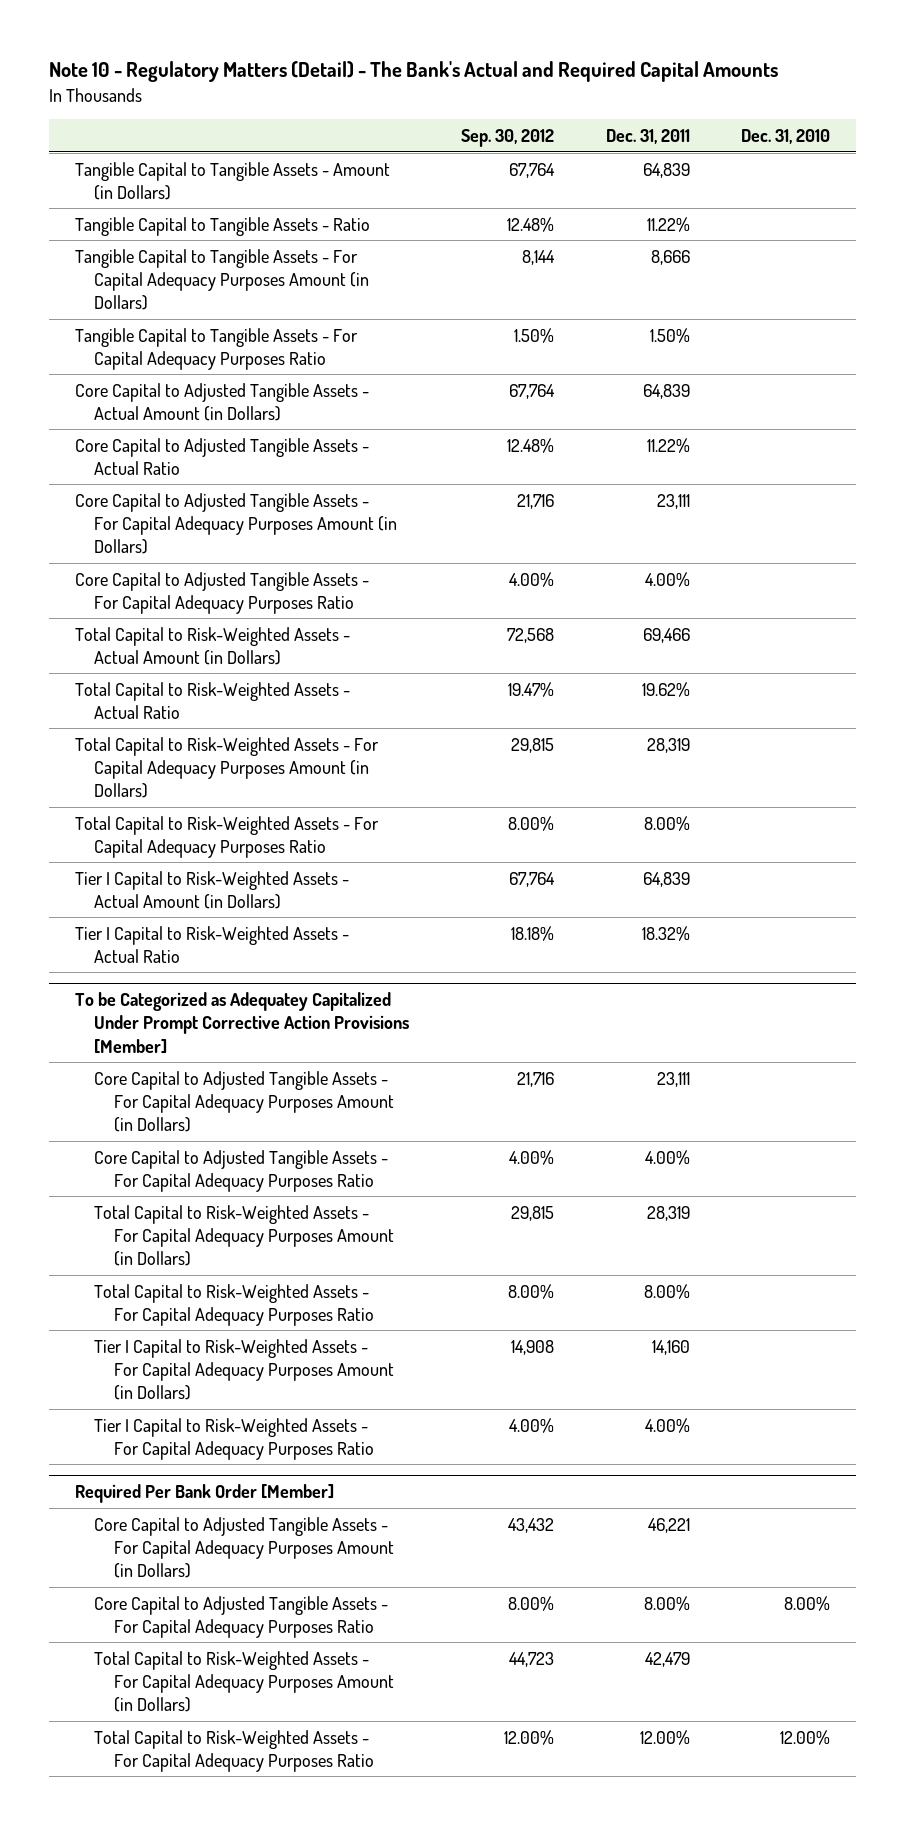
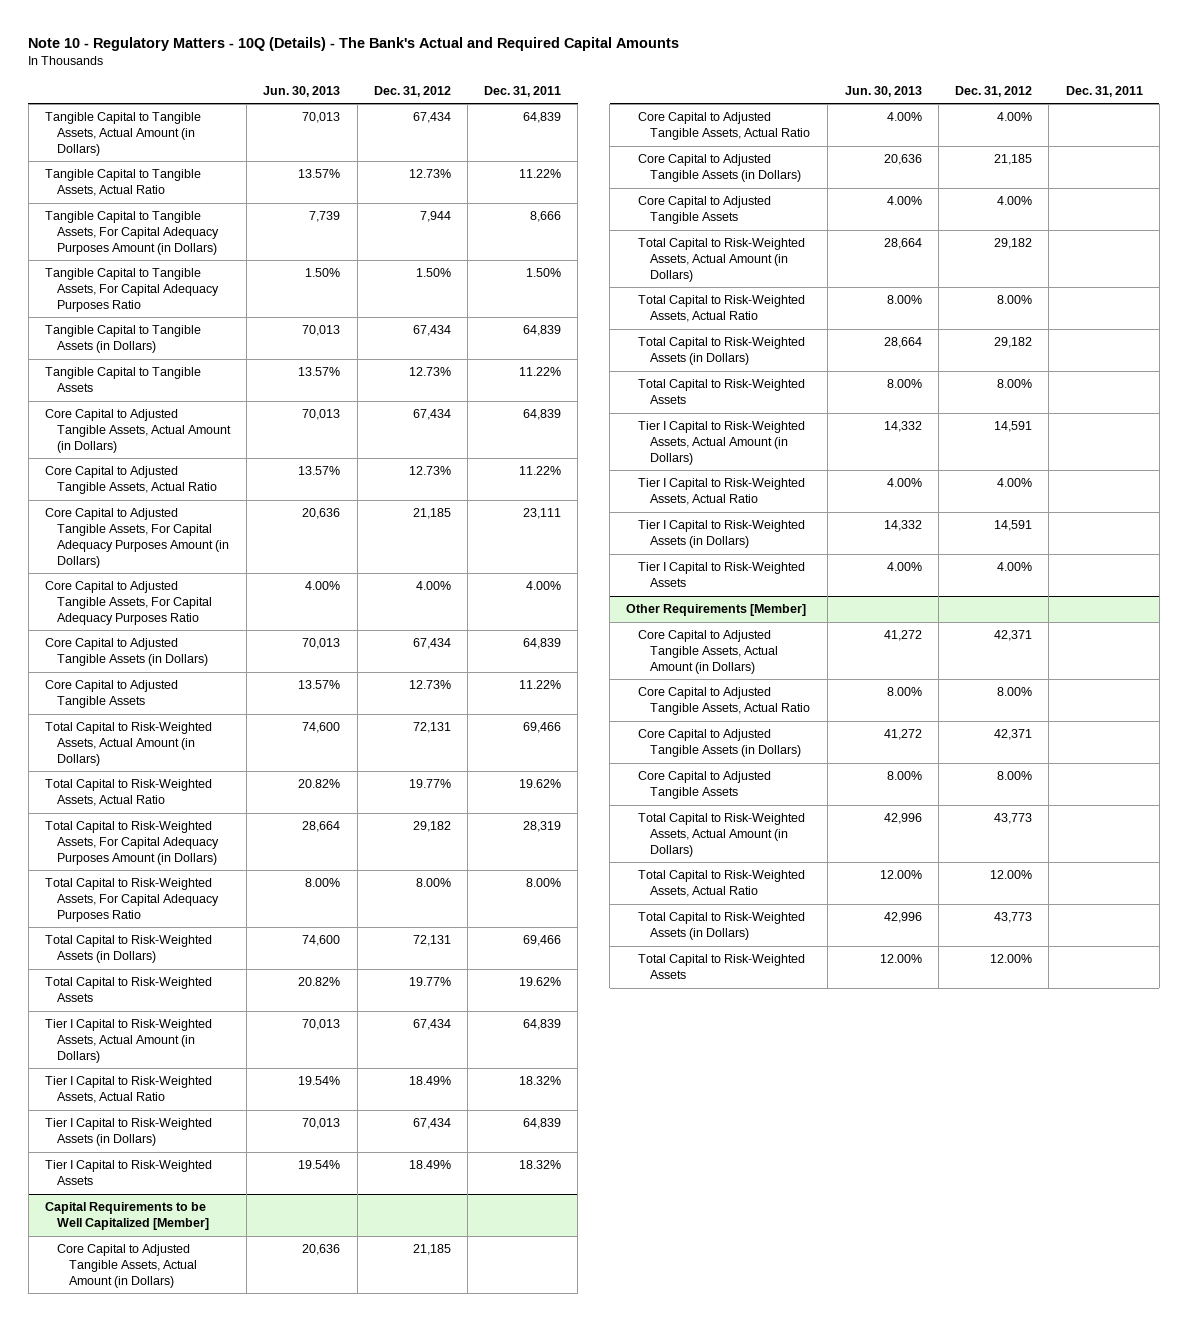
- Note 10 - Regulatory Matters (Detail) - The Bank's Actual and Required Capital Amounts
+ Note 10 - Regulatory Matters - 10Q (Details) - The Bank's Actual and Required Capital Amounts
- | Sep. 30, 2012 | Dec. 31, 2011 | Dec. 31, 2010
+ | Jun. 30, 2013 | Dec. 31, 2012 | Dec. 31, 2011
- Tangible Capital to Tangible Assets - Amount (in Dollars) | 67,764 | 64,839 |
- Tangible Capital to Tangible Assets - Ratio | 12.48% | 11.22% |
- Tangible Capital to Tangible Assets - For Capital Adequacy Purposes Amount (in Dollars) | 8,144 | 8,666 |
- Tangible Capital to Tangible Assets - For Capital Adequacy Purposes Ratio | 1.50% | 1.50% |
- Core Capital to Adjusted Tangible Assets - Actual Amount (in Dollars) | 67,764 | 64,839 |
- Core Capital to Adjusted Tangible Assets - Actual Ratio | 12.48% | 11.22% |
- Core Capital to Adjusted Tangible Assets - For Capital Adequacy Purposes Amount (in Dollars) | 21,716 | 23,111 |
- Core Capital to Adjusted Tangible Assets - For Capital Adequacy Purposes Ratio | 4.00% | 4.00% |
- Total Capital to Risk-Weighted Assets - Actual Amount (in Dollars) | 72,568 | 69,466 |
- Total Capital to Risk-Weighted Assets - Actual Ratio | 19.47% | 19.62% |
- Total Capital to Risk-Weighted Assets - For Capital Adequacy Purposes Amount (in Dollars) | 29,815 | 28,319 |
- Total Capital to Risk-Weighted Assets - For Capital Adequacy Purposes Ratio | 8.00% | 8.00% |
- Tier I Capital to Risk-Weighted Assets - Actual Amount (in Dollars) | 67,764 | 64,839 |
- Tier I Capital to Risk-Weighted Assets - Actual Ratio | 18.18% | 18.32% |
- To be Categorized as Adequatey Capitalized Under Prompt Corrective Action Provisions [Member]
- Core Capital to Adjusted Tangible Assets - For Capital Adequacy Purposes Amount (in Dollars) | 21,716 | 23,111 |
- Core Capital to Adjusted Tangible Assets - For Capital Adequacy Purposes Ratio | 4.00% | 4.00% |
- Total Capital to Risk-Weighted Assets - For Capital Adequacy Purposes Amount (in Dollars) | 29,815 | 28,319 |
- Total Capital to Risk-Weighted Assets - For Capital Adequacy Purposes Ratio | 8.00% | 8.00% |
- Tier I Capital to Risk-Weighted Assets - For Capital Adequacy Purposes Amount (in Dollars) | 14,908 | 14,160 |
- Tier I Capital to Risk-Weighted Assets - For Capital Adequacy Purposes Ratio | 4.00% | 4.00% |
- Required Per Bank Order [Member]
- Core Capital to Adjusted Tangible Assets - For Capital Adequacy Purposes Amount (in Dollars) | 43,432 | 46,221 |
- Core Capital to Adjusted Tangible Assets - For Capital Adequacy Purposes Ratio | 8.00% | 8.00% | 8.00%
- Total Capital to Risk-Weighted Assets - For Capital Adequacy Purposes Amount (in Dollars) | 44,723 | 42,479 |
- Total Capital to Risk-Weighted Assets - For Capital Adequacy Purposes Ratio | 12.00% | 12.00% | 12.00%
+ Tangible Capital to Tangible Assets, Actual Amount (in Dollars) | 70,013 | 67,434 | 64,839
+ Tangible Capital to Tangible Assets, Actual Ratio | 13.57% | 12.73% | 11.22%
+ Tangible Capital to Tangible Assets, For Capital Adequacy Purposes Amount (in Dollars) | 7,739 | 7,944 | 8,666
+ Tangible Capital to Tangible Assets, For Capital Adequacy Purposes Ratio | 1.50% | 1.50% | 1.50%
+ Tangible Capital to Tangible Assets (in Dollars) | 70,013 | 67,434 | 64,839
+ Tangible Capital to Tangible Assets | 13.57% | 12.73% | 11.22%
+ Core Capital to Adjusted Tangible Assets, Actual Amount (in Dollars) | 70,013 | 67,434 | 64,839
+ Core Capital to Adjusted Tangible Assets, Actual Ratio | 13.57% | 12.73% | 11.22%
+ Core Capital to Adjusted Tangible Assets, For Capital Adequacy Purposes Amount (in Dollars) | 20,636 | 21,185 | 23,111
+ Core Capital to Adjusted Tangible Assets, For Capital Adequacy Purposes Ratio | 4.00% | 4.00% | 4.00%
+ Core Capital to Adjusted Tangible Assets (in Dollars) | 70,013 | 67,434 | 64,839
+ Core Capital to Adjusted Tangible Assets | 13.57% | 12.73% | 11.22%
+ Total Capital to Risk-Weighted Assets, Actual Amount (in Dollars) | 74,600 | 72,131 | 69,466
+ Total Capital to Risk-Weighted Assets, Actual Ratio | 20.82% | 19.77% | 19.62%
+ Total Capital to Risk-Weighted Assets, For Capital Adequacy Purposes Amount (in Dollars) | 28,664 | 29,182 | 28,319
+ Total Capital to Risk-Weighted Assets, For Capital Adequacy Purposes Ratio | 8.00% | 8.00% | 8.00%
+ Total Capital to Risk-Weighted Assets (in Dollars) | 74,600 | 72,131 | 69,466
+ Total Capital to Risk-Weighted Assets | 20.82% | 19.77% | 19.62%
+ Tier I Capital to Risk-Weighted Assets, Actual Amount (in Dollars) | 70,013 | 67,434 | 64,839
+ Tier I Capital to Risk-Weighted Assets, Actual Ratio | 19.54% | 18.49% | 18.32%
+ Tier I Capital to Risk-Weighted Assets (in Dollars) | 70,013 | 67,434 | 64,839
+ Tier I Capital to Risk-Weighted Assets | 19.54% | 18.49% | 18.32%
+ Capital Requirements to be Well Capitalized [Member]
+ Core Capital to Adjusted Tangible Assets, Actual Amount (in Dollars) | 20,636 | 21,185 |
+ Core Capital to Adjusted Tangible Assets, Actual Ratio | 4.00% | 4.00% |
+ Core Capital to Adjusted Tangible Assets (in Dollars) | 20,636 | 21,185 |
+ Core Capital to Adjusted Tangible Assets | 4.00% | 4.00% |
+ Total Capital to Risk-Weighted Assets, Actual Amount (in Dollars) | 28,664 | 29,182 |
+ Total Capital to Risk-Weighted Assets, Actual Ratio | 8.00% | 8.00% |
+ Total Capital to Risk-Weighted Assets (in Dollars) | 28,664 | 29,182 |
+ Total Capital to Risk-Weighted Assets | 8.00% | 8.00% |
+ Tier I Capital to Risk-Weighted Assets, Actual Amount (in Dollars) | 14,332 | 14,591 |
+ Tier I Capital to Risk-Weighted Assets, Actual Ratio | 4.00% | 4.00% |
+ Tier I Capital to Risk-Weighted Assets (in Dollars) | 14,332 | 14,591 |
+ Tier I Capital to Risk-Weighted Assets | 4.00% | 4.00% |
+ Other Requirements [Member]
+ Core Capital to Adjusted Tangible Assets, Actual Amount (in Dollars) | 41,272 | 42,371 |
+ Core Capital to Adjusted Tangible Assets, Actual Ratio | 8.00% | 8.00% |
+ Core Capital to Adjusted Tangible Assets (in Dollars) | 41,272 | 42,371 |
+ Core Capital to Adjusted Tangible Assets | 8.00% | 8.00% |
+ Total Capital to Risk-Weighted Assets, Actual Amount (in Dollars) | 42,996 | 43,773 |
+ Total Capital to Risk-Weighted Assets, Actual Ratio | 12.00% | 12.00% |
+ Total Capital to Risk-Weighted Assets (in Dollars) | 42,996 | 43,773 |
+ Total Capital to Risk-Weighted Assets | 12.00% | 12.00% |

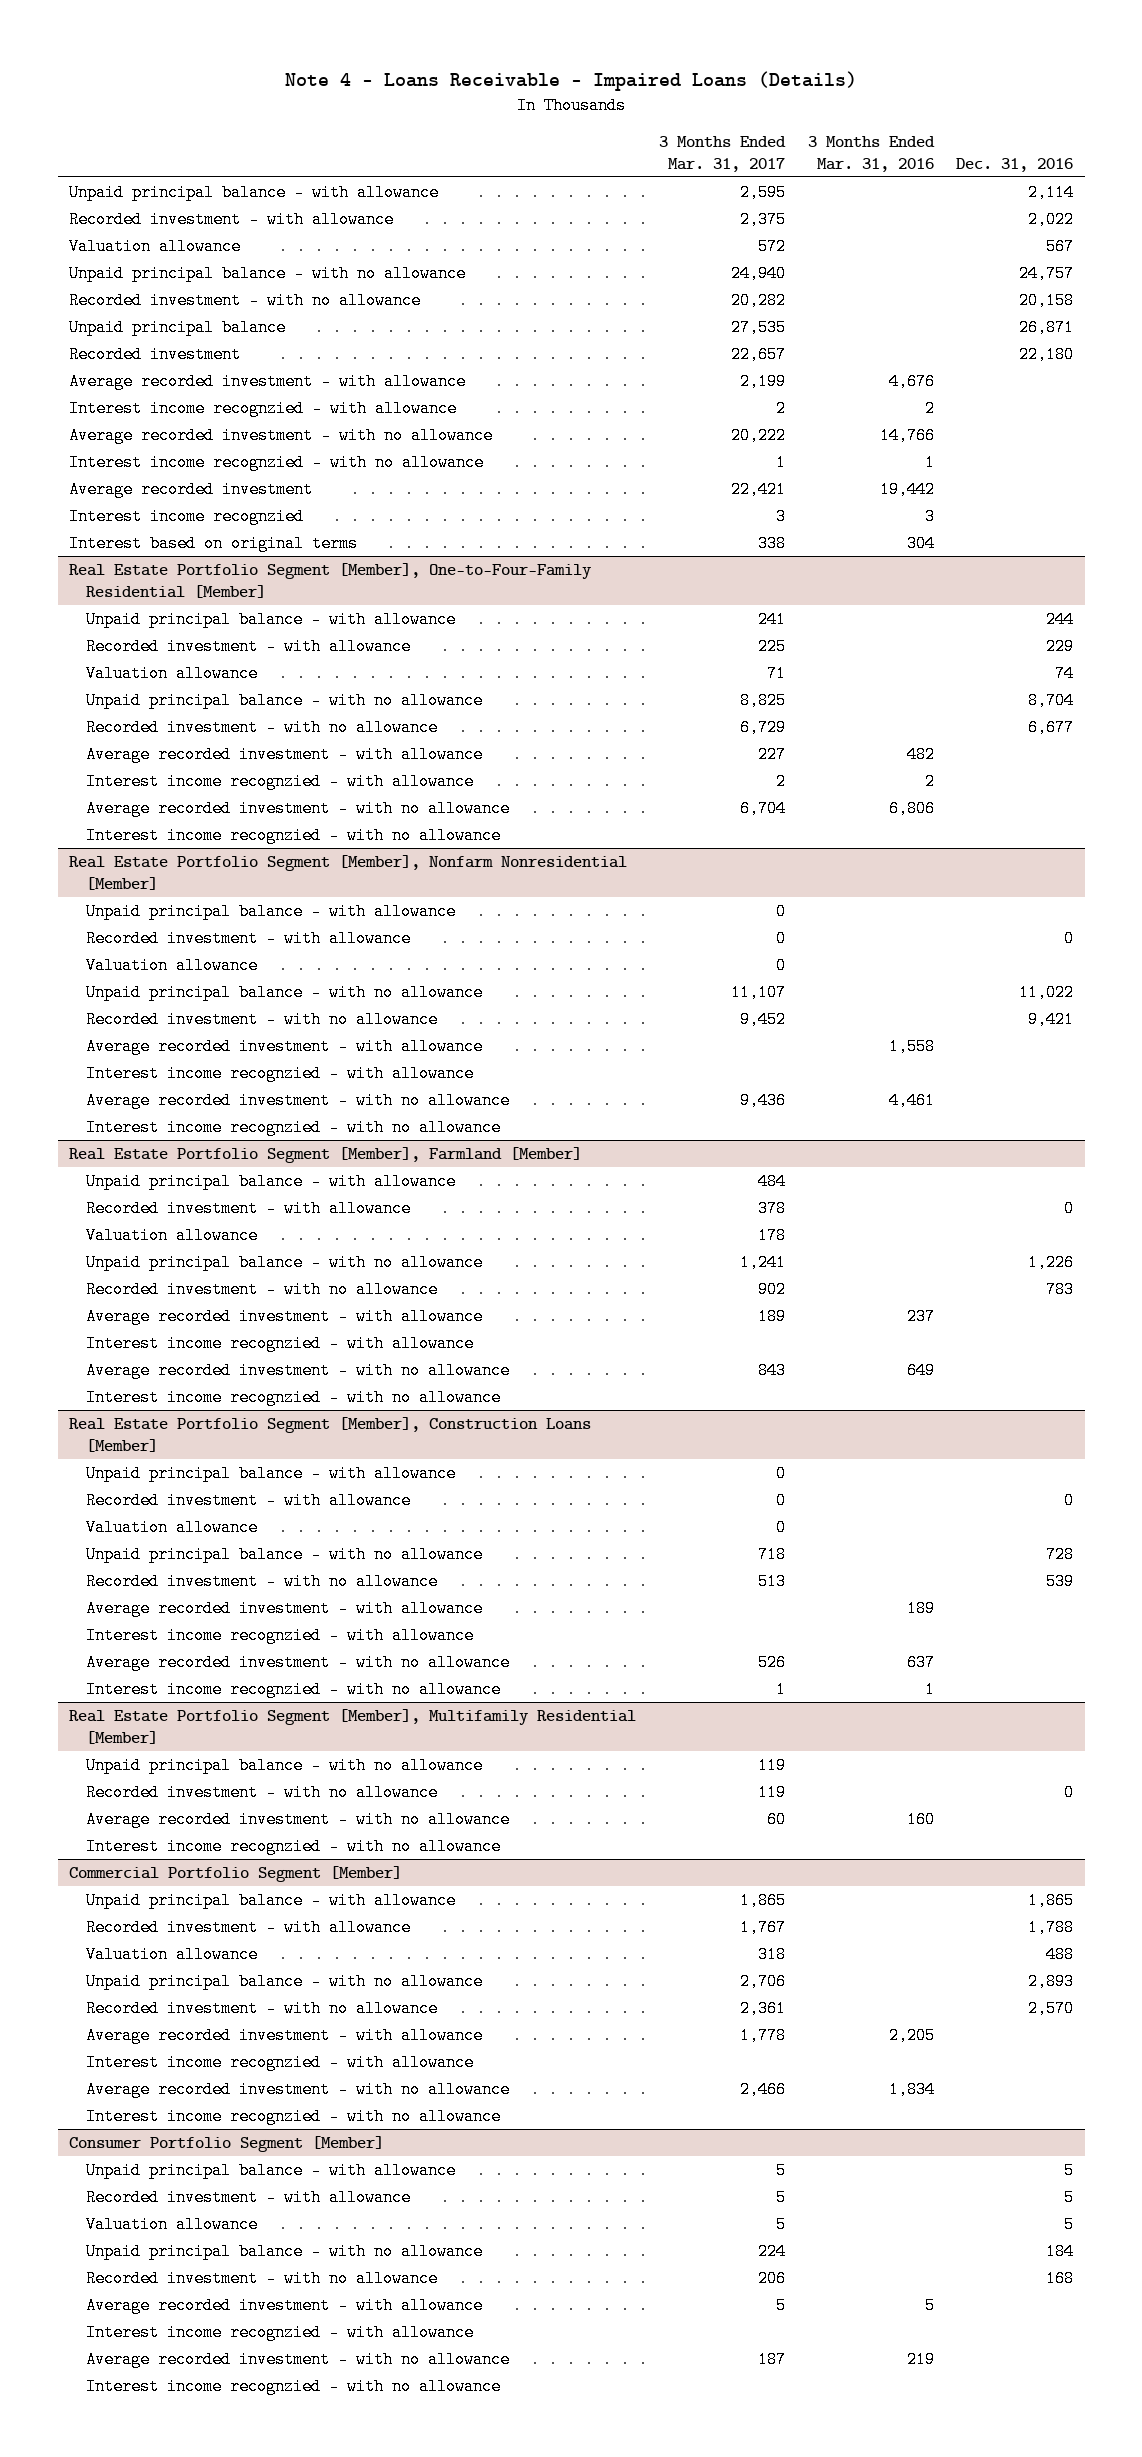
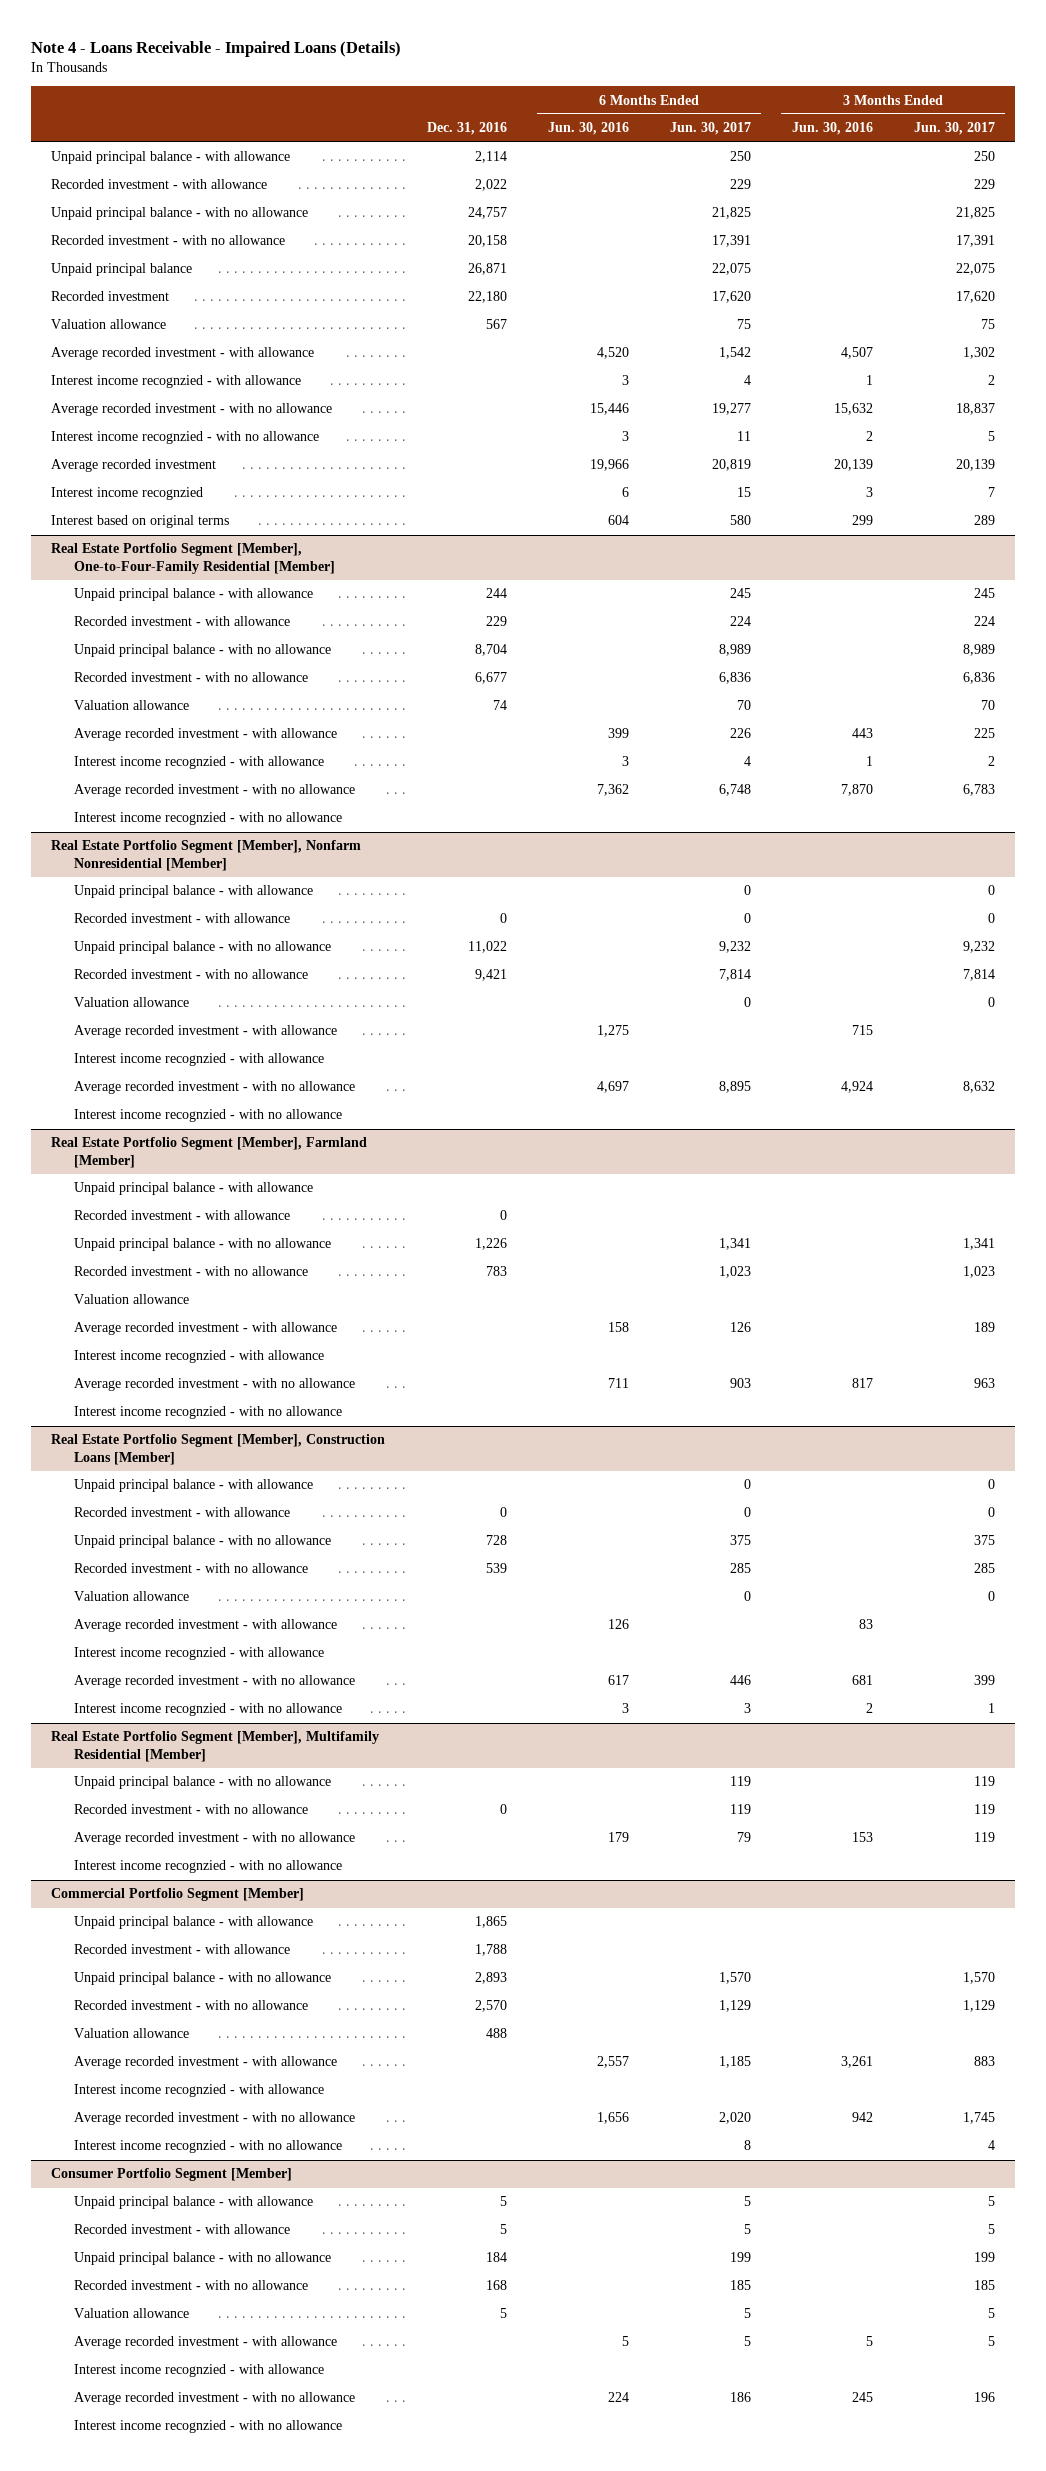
- | 3 Months Ended Mar. 31, 2017 | 3 Months Ended Mar. 31, 2016 | Dec. 31, 2016
+ | Dec. 31, 2016 | 6 Months Ended Jun. 30, 2016 | 6 Months Ended Jun. 30, 2017 | 3 Months Ended Jun. 30, 2016 | 3 Months Ended Jun. 30, 2017
moved down: Valuation allowance | 567 | | 75 | | 75
@ Real Estate Portfolio Segment [Member], One-to-Four-Family Residential [Member]
moved down: Valuation allowance | 74 | | 70 | | 70
@ Real Estate Portfolio Segment [Member], Nonfarm Nonresidential [Member]
moved down: Valuation allowance | | | 0 | | 0
@ Real Estate Portfolio Segment [Member], Farmland [Member]
moved down: Valuation allowance
@ Real Estate Portfolio Segment [Member], Construction Loans [Member]
moved down: Valuation allowance | | | 0 | | 0
@ Commercial Portfolio Segment [Member]
moved down: Valuation allowance | 488 | | | |
@ Consumer Portfolio Segment [Member]
moved down: Valuation allowance | 5 | | 5 | | 5

